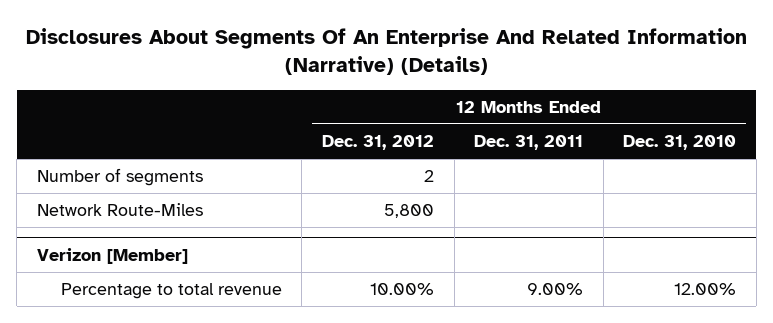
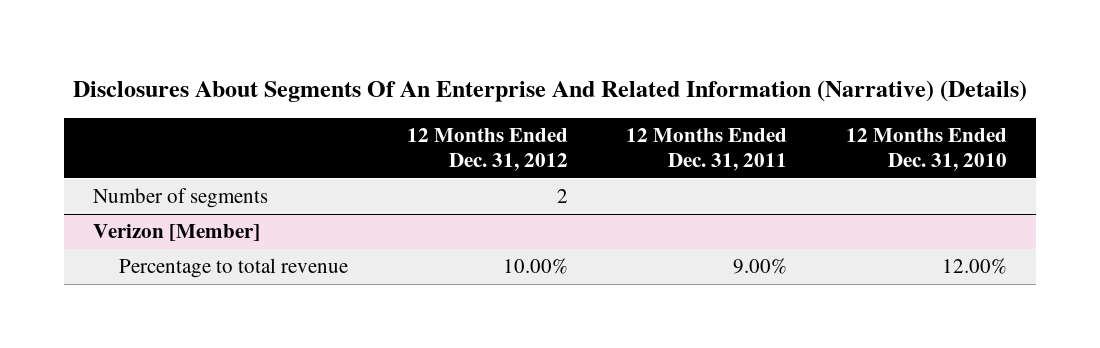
- Network Route-Miles | 5,800 | |

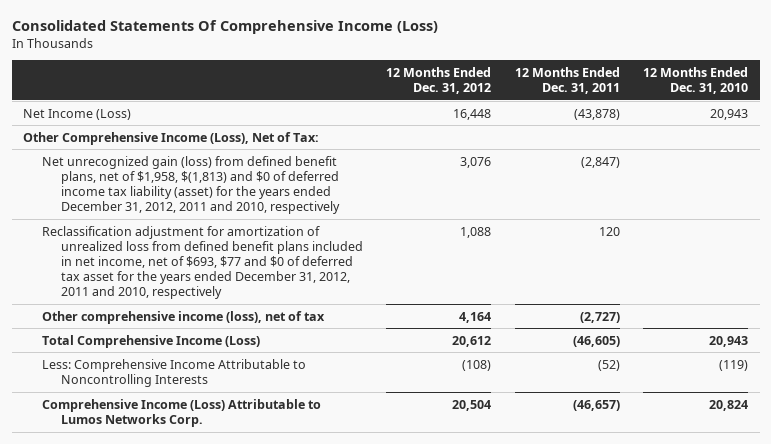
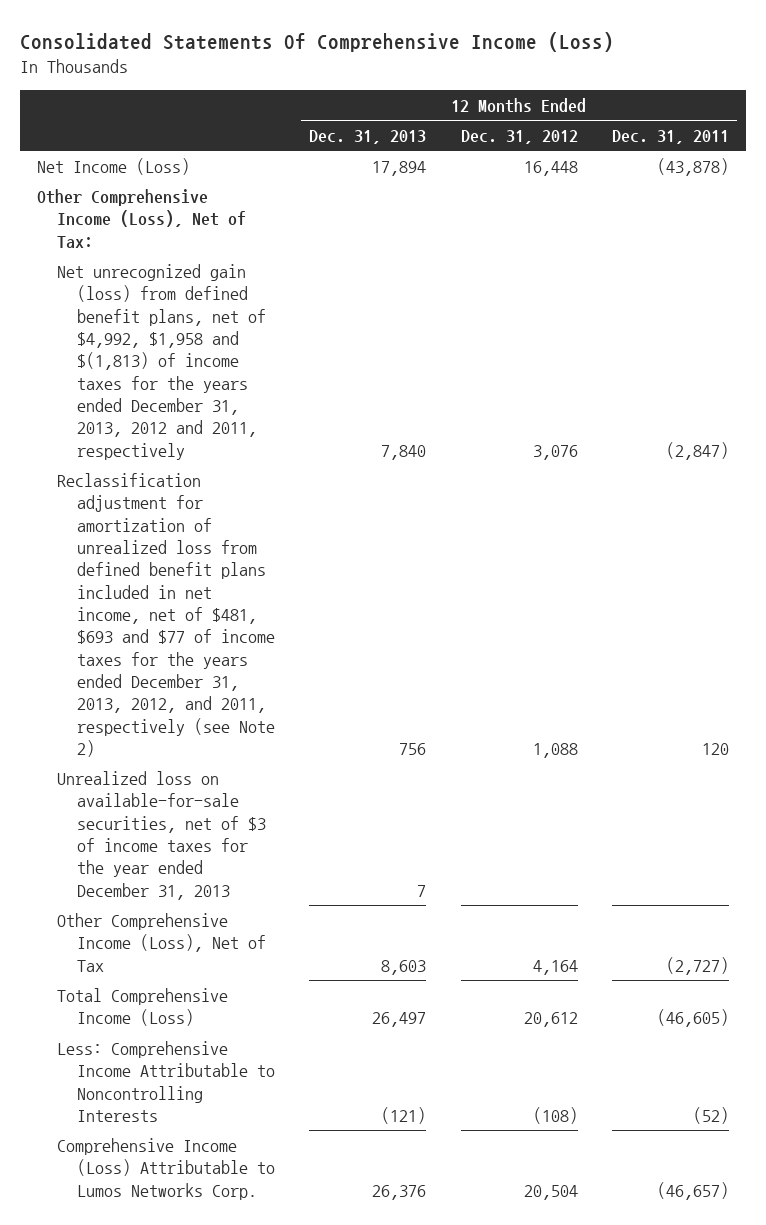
- | 12 Months Ended Dec. 31, 2012 | 12 Months Ended Dec. 31, 2011 | 12 Months Ended Dec. 31, 2010
+ | 12 Months Ended Dec. 31, 2013 | 12 Months Ended Dec. 31, 2012 | 12 Months Ended Dec. 31, 2011
- Net unrecognized gain (loss) from defined benefit plans, net of $1,958, $(1,813) and $0 of deferred income tax liability (asset) for the years ended December 31, 2012, 2011 and 2010, respectively | 3,076 | (2,847) |
- Reclassification adjustment for amortization of unrealized loss from defined benefit plans included in net income, net of $693, $77 and $0 of deferred tax asset for the years ended December 31, 2012, 2011 and 2010, respectively | 1,088 | 120 |
- Other comprehensive income (loss), net of tax | 4,164 | (2,727) |
+ Net unrecognized gain (loss) from defined benefit plans, net of $4,992, $1,958 and $(1,813) of income taxes for the years ended December 31, 2013, 2012 and 2011, respectively | 7,840 | 3,076 | (2,847)
+ Reclassification adjustment for amortization of unrealized loss from defined benefit plans included in net income, net of $481, $693 and $77 of income taxes for the years ended December 31, 2013, 2012, and 2011, respectively (see Note 2) | 756 | 1,088 | 120
+ Unrealized loss on available-for-sale securities, net of $3 of income taxes for the year ended December 31, 2013 | 7 | |
+ Other Comprehensive Income (Loss), Net of Tax | 8,603 | 4,164 | (2,727)

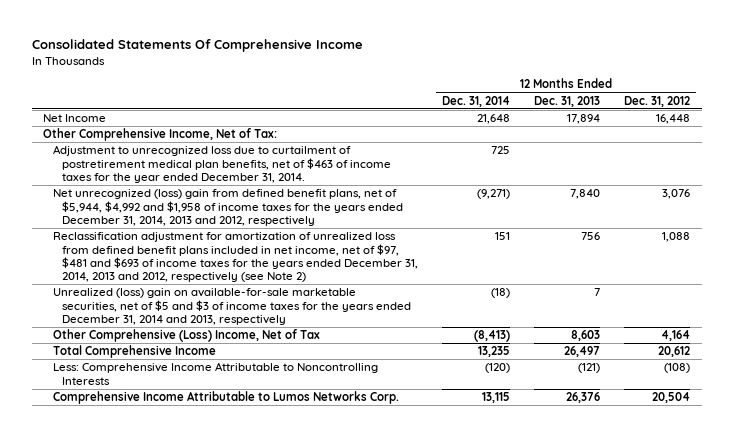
- Consolidated Statements Of Comprehensive Income (Loss)
+ Consolidated Statements Of Comprehensive Income
- | 12 Months Ended Dec. 31, 2013 | 12 Months Ended Dec. 31, 2012 | 12 Months Ended Dec. 31, 2011
+ | 12 Months Ended Dec. 31, 2014 | 12 Months Ended Dec. 31, 2013 | 12 Months Ended Dec. 31, 2012
- Net Income (Loss) | 17,894 | 16,448 | (43,878)
- Other Comprehensive Income (Loss), Net of Tax:
- Net unrecognized gain (loss) from defined benefit plans, net of $4,992, $1,958 and $(1,813) of income taxes for the years ended December 31, 2013, 2012 and 2011, respectively | 7,840 | 3,076 | (2,847)
- Reclassification adjustment for amortization of unrealized loss from defined benefit plans included in net income, net of $481, $693 and $77 of income taxes for the years ended December 31, 2013, 2012, and 2011, respectively (see Note 2) | 756 | 1,088 | 120
- Unrealized loss on available-for-sale securities, net of $3 of income taxes for the year ended December 31, 2013 | 7 | |
- Other Comprehensive Income (Loss), Net of Tax | 8,603 | 4,164 | (2,727)
- Total Comprehensive Income (Loss) | 26,497 | 20,612 | (46,605)
+ Net Income | 21,648 | 17,894 | 16,448
+ Other Comprehensive Income, Net of Tax:
+ Adjustment to unrecognized loss due to curtailment of postretirement medical plan benefits, net of $463 of income taxes for the year ended December 31, 2014. | 725 | |
+ Net unrecognized (loss) gain from defined benefit plans, net of $5,944, $4,992 and $1,958 of income taxes for the years ended December 31, 2014, 2013 and 2012, respectively | (9,271) | 7,840 | 3,076
+ Reclassification adjustment for amortization of unrealized loss from defined benefit plans included in net income, net of $97, $481 and $693 of income taxes for the years ended December 31, 2014, 2013 and 2012, respectively (see Note 2) | 151 | 756 | 1,088
+ Unrealized (loss) gain on available-for-sale marketable securities, net of $5 and $3 of income taxes for the years ended December 31, 2014 and 2013, respectively | (18) | 7 |
+ Other Comprehensive (Loss) Income, Net of Tax | (8,413) | 8,603 | 4,164
+ Total Comprehensive Income | 13,235 | 26,497 | 20,612
- Comprehensive Income (Loss) Attributable to Lumos Networks Corp. | 26,376 | 20,504 | (46,657)
+ Comprehensive Income Attributable to Lumos Networks Corp. | 13,115 | 26,376 | 20,504

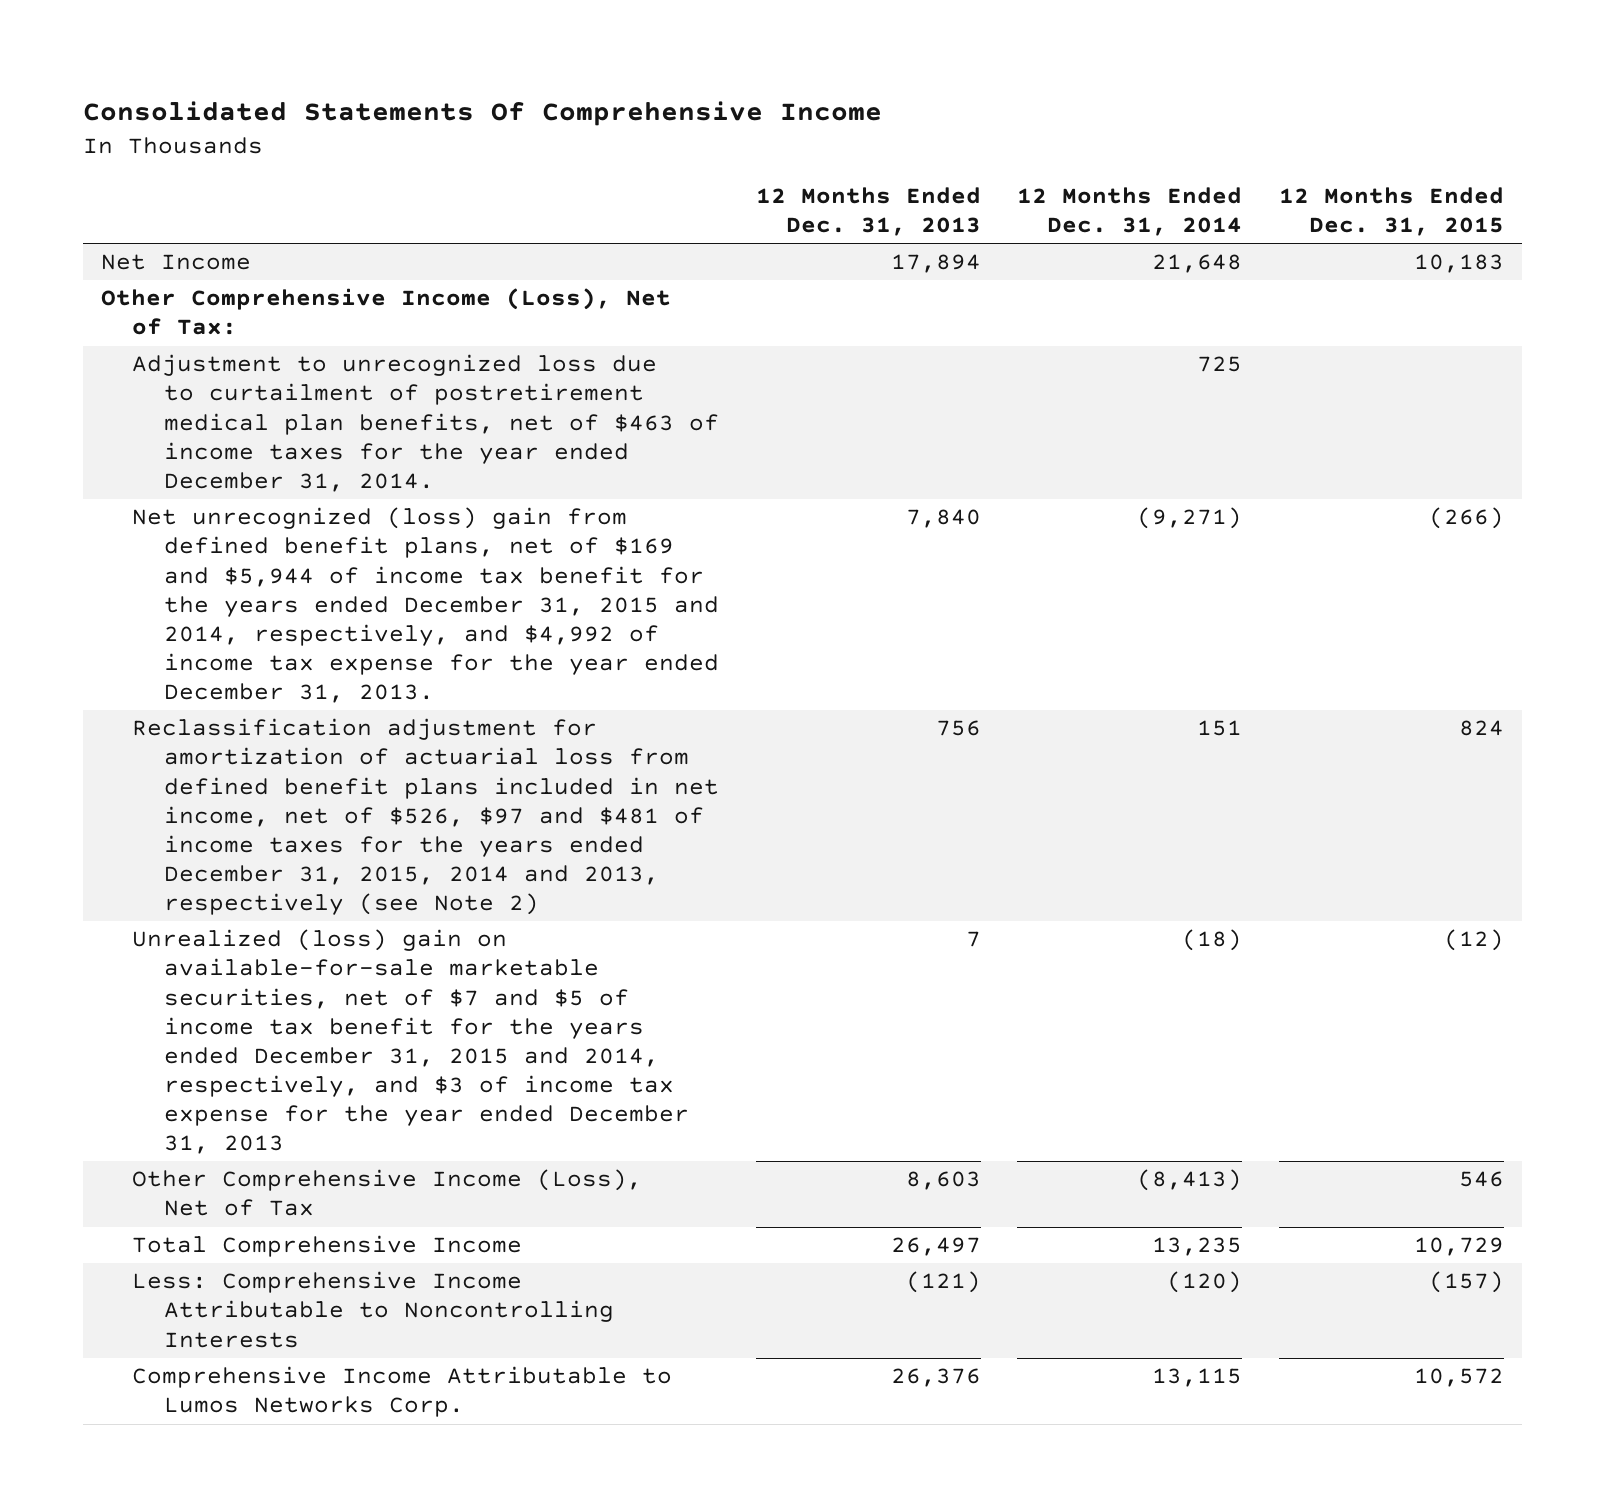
- | 12 Months Ended Dec. 31, 2014 | 12 Months Ended Dec. 31, 2013 | 12 Months Ended Dec. 31, 2012
+ | 12 Months Ended Dec. 31, 2013 | 12 Months Ended Dec. 31, 2014 | 12 Months Ended Dec. 31, 2015
- Other Comprehensive Income, Net of Tax:
+ Other Comprehensive Income (Loss), Net of Tax:
- Net unrecognized (loss) gain from defined benefit plans, net of $5,944, $4,992 and $1,958 of income taxes for the years ended December 31, 2014, 2013 and 2012, respectively | (9,271) | 7,840 | 3,076
- Reclassification adjustment for amortization of unrealized loss from defined benefit plans included in net income, net of $97, $481 and $693 of income taxes for the years ended December 31, 2014, 2013 and 2012, respectively (see Note 2) | 151 | 756 | 1,088
- Unrealized (loss) gain on available-for-sale marketable securities, net of $5 and $3 of income taxes for the years ended December 31, 2014 and 2013, respectively | (18) | 7 |
- Other Comprehensive (Loss) Income, Net of Tax | (8,413) | 8,603 | 4,164
+ Net unrecognized (loss) gain from defined benefit plans, net of $169 and $5,944 of income tax benefit for the years ended December 31, 2015 and 2014, respectively, and $4,992 of income tax expense for the year ended December 31, 2013. | 7,840 | (9,271) | (266)
+ Reclassification adjustment for amortization of actuarial loss from defined benefit plans included in net income, net of $526, $97 and $481 of income taxes for the years ended December 31, 2015, 2014 and 2013, respectively (see Note 2) | 756 | 151 | 824
+ Unrealized (loss) gain on available-for-sale marketable securities, net of $7 and $5 of income tax benefit for the years ended December 31, 2015 and 2014, respectively, and $3 of income tax expense for the year ended December 31, 2013 | 7 | (18) | (12)
+ Other Comprehensive Income (Loss), Net of Tax | 8,603 | (8,413) | 546

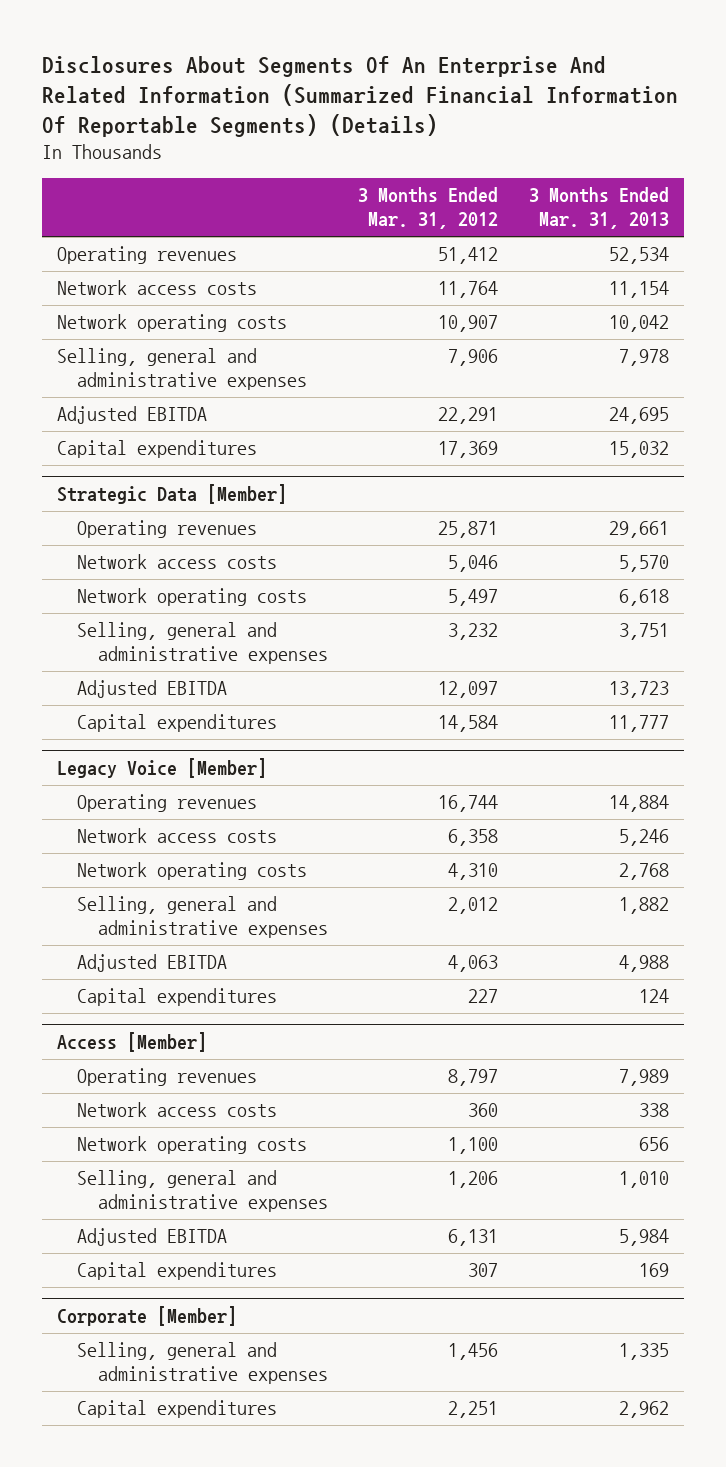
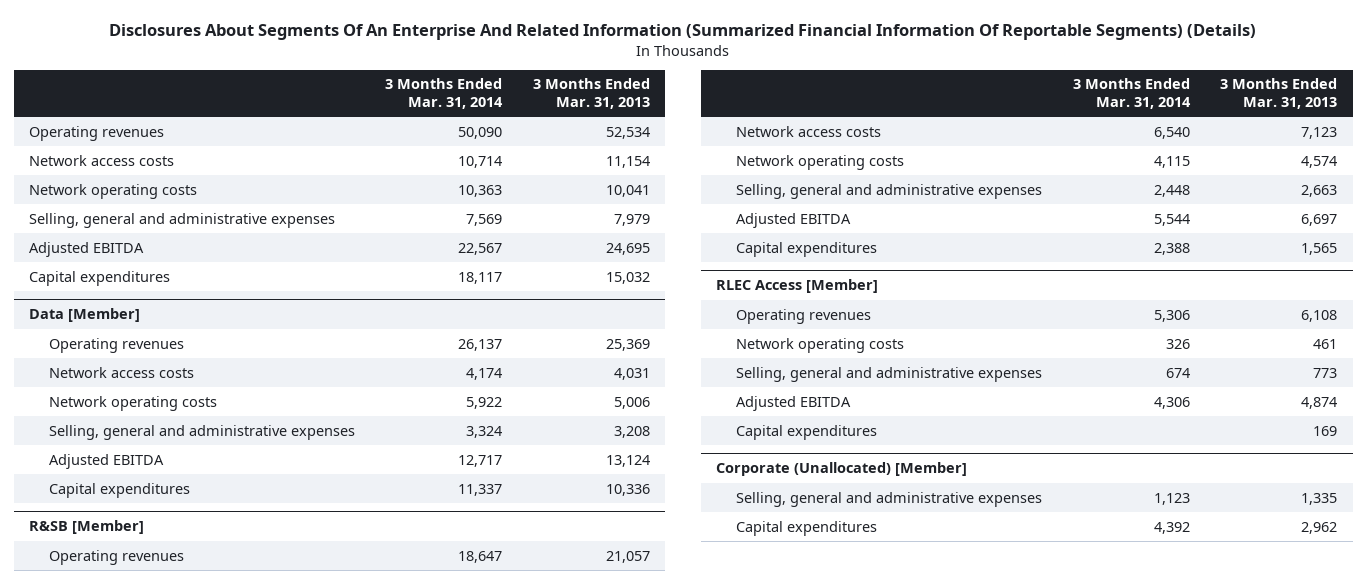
- | 3 Months Ended Mar. 31, 2012 | 3 Months Ended Mar. 31, 2013
+ | 3 Months Ended Mar. 31, 2014 | 3 Months Ended Mar. 31, 2013
- Network operating costs | 10,907 | 10,042
- Selling, general and administrative expenses | 7,906 | 7,978
+ Network operating costs | 10,363 | 10,041
+ Selling, general and administrative expenses | 7,569 | 7,979
- Strategic Data [Member]
- Operating revenues | 25,871 | 29,661
- Network access costs | 5,046 | 5,570
- Network operating costs | 5,497 | 6,618
- Selling, general and administrative expenses | 3,232 | 3,751
- Adjusted EBITDA | 12,097 | 13,723
- Capital expenditures | 14,584 | 11,777
- Legacy Voice [Member]
- Operating revenues | 16,744 | 14,884
- Network access costs | 6,358 | 5,246
- Network operating costs | 4,310 | 2,768
- Selling, general and administrative expenses | 2,012 | 1,882
- Adjusted EBITDA | 4,063 | 4,988
- Capital expenditures | 227 | 124
- Access [Member]
- Operating revenues | 8,797 | 7,989
- Network access costs | 360 | 338
- Network operating costs | 1,100 | 656
- Selling, general and administrative expenses | 1,206 | 1,010
- Adjusted EBITDA | 6,131 | 5,984
+ Data [Member]
+ Operating revenues | 26,137 | 25,369
+ Network access costs | 4,174 | 4,031
+ Network operating costs | 5,922 | 5,006
+ Selling, general and administrative expenses | 3,324 | 3,208
+ Adjusted EBITDA | 12,717 | 13,124
+ Capital expenditures | 11,337 | 10,336
+ R&SB [Member]
+ Operating revenues | 18,647 | 21,057
+ Network access costs | 6,540 | 7,123
+ Network operating costs | 4,115 | 4,574
+ Selling, general and administrative expenses | 2,448 | 2,663
+ Adjusted EBITDA | 5,544 | 6,697
+ Capital expenditures | 2,388 | 1,565
+ RLEC Access [Member]
+ Operating revenues | 5,306 | 6,108
+ Network operating costs | 326 | 461
+ Selling, general and administrative expenses | 674 | 773
+ Adjusted EBITDA | 4,306 | 4,874
- Corporate [Member]
+ Corporate (Unallocated) [Member]

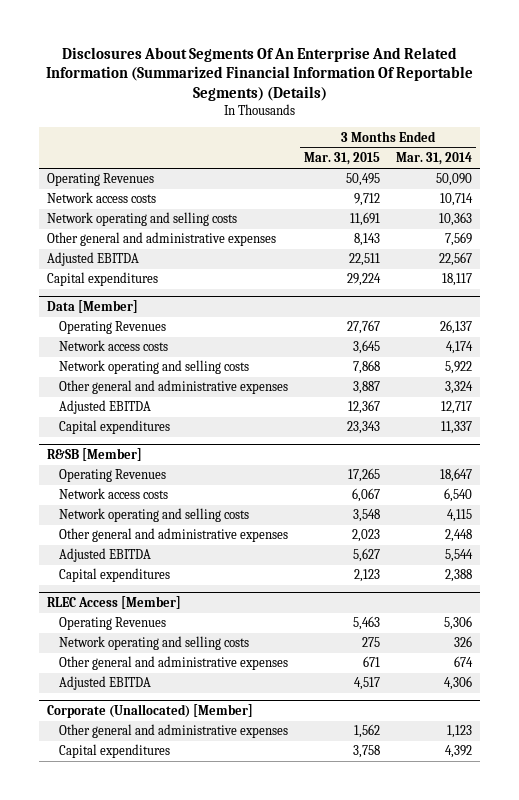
- | 3 Months Ended Mar. 31, 2014 | 3 Months Ended Mar. 31, 2013
+ | 3 Months Ended Mar. 31, 2015 | 3 Months Ended Mar. 31, 2014
- Operating revenues | 50,090 | 52,534
+ Operating Revenues | 50,495 | 50,090
- Network operating costs | 10,363 | 10,041
- Selling, general and administrative expenses | 7,569 | 7,979
+ Network operating and selling costs | 11,691 | 10,363
+ Other general and administrative expenses | 8,143 | 7,569
@ Data [Member]
- Operating revenues | 26,137 | 25,369
+ Operating Revenues | 27,767 | 26,137
- Network operating costs | 5,922 | 5,006
- Selling, general and administrative expenses | 3,324 | 3,208
+ Network operating and selling costs | 7,868 | 5,922
+ Other general and administrative expenses | 3,887 | 3,324
@ R&SB [Member]
- Operating revenues | 18,647 | 21,057
+ Operating Revenues | 17,265 | 18,647
- Network operating costs | 4,115 | 4,574
- Selling, general and administrative expenses | 2,448 | 2,663
+ Network operating and selling costs | 3,548 | 4,115
+ Other general and administrative expenses | 2,023 | 2,448
@ RLEC Access [Member]
- Operating revenues | 5,306 | 6,108
- Network operating costs | 326 | 461
- Selling, general and administrative expenses | 674 | 773
+ Operating Revenues | 5,463 | 5,306
+ Network operating and selling costs | 275 | 326
+ Other general and administrative expenses | 671 | 674
- Capital expenditures | | 169
@ Corporate (Unallocated) [Member]
- Selling, general and administrative expenses | 1,123 | 1,335
+ Other general and administrative expenses | 1,562 | 1,123

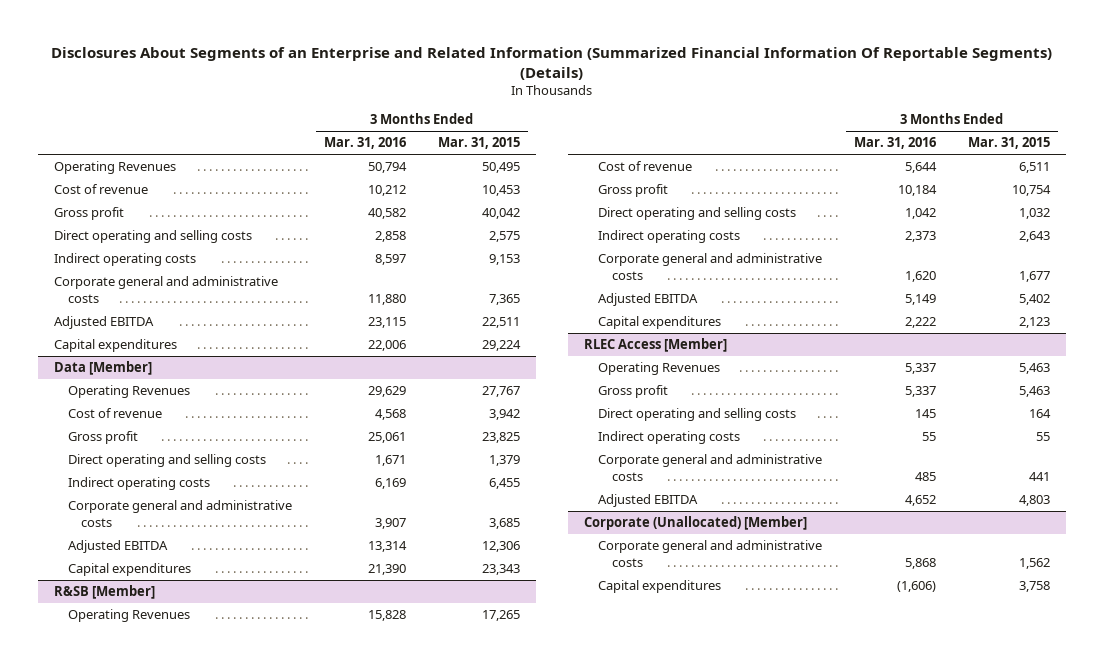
- Disclosures About Segments Of An Enterprise And Related Information (Summarized Financial Information Of Reportable Segments) (Details)
+ Disclosures About Segments of an Enterprise and Related Information (Summarized Financial Information Of Reportable Segments) (Details)
- | 3 Months Ended Mar. 31, 2015 | 3 Months Ended Mar. 31, 2014
+ | 3 Months Ended Mar. 31, 2016 | 3 Months Ended Mar. 31, 2015
- Network access costs | 9,712 | 10,714
- Network operating and selling costs | 11,691 | 10,363
- Other general and administrative expenses | 8,143 | 7,569
+ Cost of revenue | 10,212 | 10,453
+ Gross profit | 40,582 | 40,042
+ Direct operating and selling costs | 2,858 | 2,575
+ Indirect operating costs | 8,597 | 9,153
+ Corporate general and administrative costs | 11,880 | 7,365
@ Data [Member]
- Network access costs | 3,645 | 4,174
- Network operating and selling costs | 7,868 | 5,922
- Other general and administrative expenses | 3,887 | 3,324
- Adjusted EBITDA | 12,367 | 12,717
+ Cost of revenue | 4,568 | 3,942
+ Gross profit | 25,061 | 23,825
+ Direct operating and selling costs | 1,671 | 1,379
+ Indirect operating costs | 6,169 | 6,455
+ Corporate general and administrative costs | 3,907 | 3,685
+ Adjusted EBITDA | 13,314 | 12,306
@ R&SB [Member]
- Network access costs | 6,067 | 6,540
- Network operating and selling costs | 3,548 | 4,115
- Other general and administrative expenses | 2,023 | 2,448
- Adjusted EBITDA | 5,627 | 5,544
+ Cost of revenue | 5,644 | 6,511
+ Gross profit | 10,184 | 10,754
+ Direct operating and selling costs | 1,042 | 1,032
+ Indirect operating costs | 2,373 | 2,643
+ Corporate general and administrative costs | 1,620 | 1,677
+ Adjusted EBITDA | 5,149 | 5,402
@ RLEC Access [Member]
- Network operating and selling costs | 275 | 326
- Other general and administrative expenses | 671 | 674
- Adjusted EBITDA | 4,517 | 4,306
+ Gross profit | 5,337 | 5,463
+ Direct operating and selling costs | 145 | 164
+ Indirect operating costs | 55 | 55
+ Corporate general and administrative costs | 485 | 441
+ Adjusted EBITDA | 4,652 | 4,803
@ Corporate (Unallocated) [Member]
- Other general and administrative expenses | 1,562 | 1,123
+ Corporate general and administrative costs | 5,868 | 1,562

